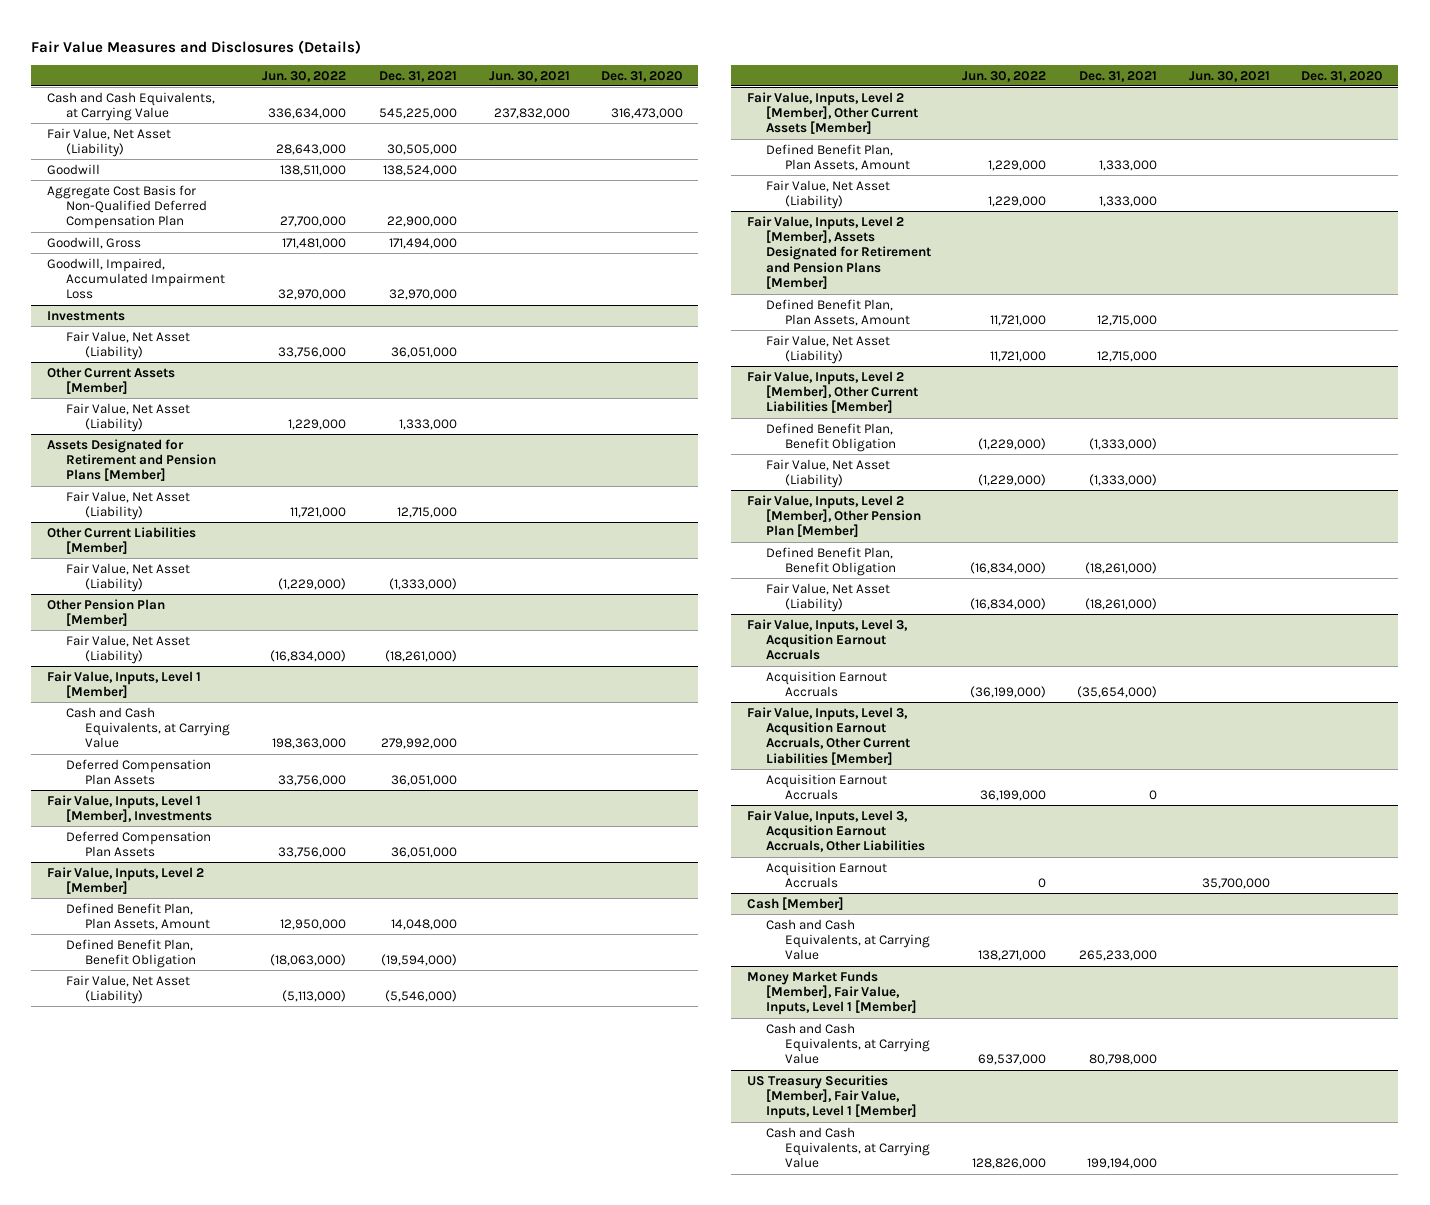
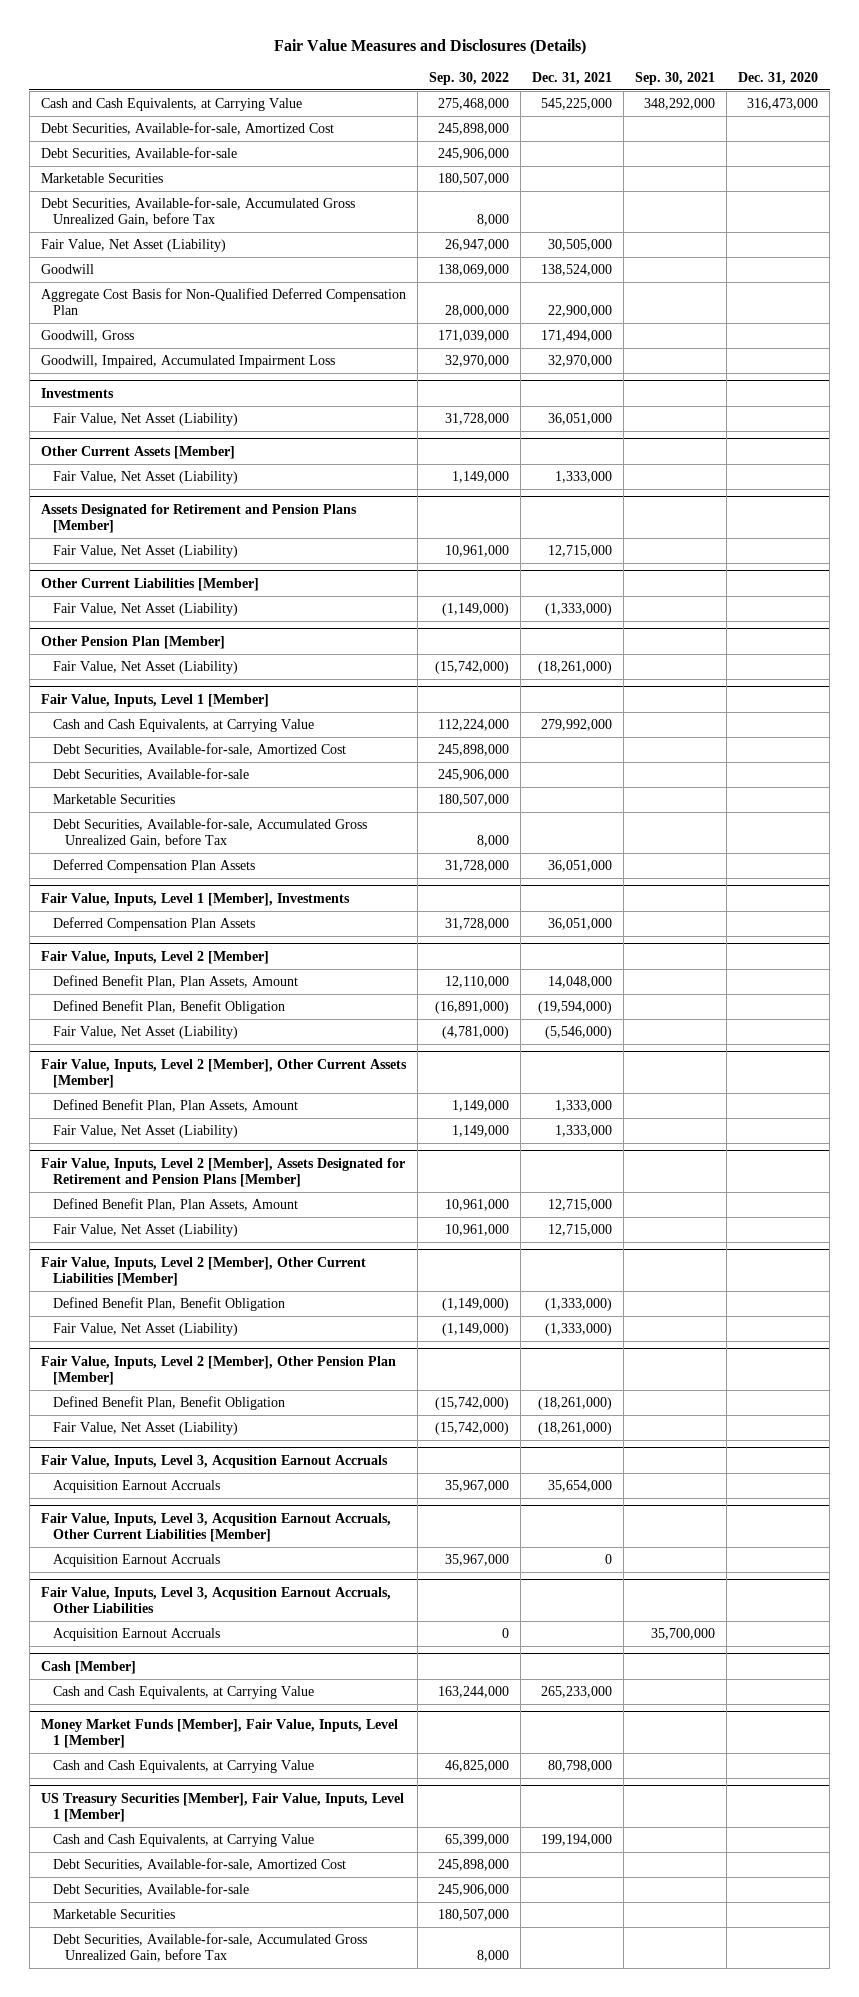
- | Jun. 30, 2022 | Dec. 31, 2021 | Jun. 30, 2021 | Dec. 31, 2020
+ | Sep. 30, 2022 | Dec. 31, 2021 | Sep. 30, 2021 | Dec. 31, 2020
+ Debt Securities, Available-for-sale, Amortized Cost | 245,898,000 | | |
+ Debt Securities, Available-for-sale | 245,906,000 | | |
+ Marketable Securities | 180,507,000 | | |
+ Debt Securities, Available-for-sale, Accumulated Gross Unrealized Gain, before Tax | 8,000 | | |
@ Fair Value, Inputs, Level 1 [Member]
+ Debt Securities, Available-for-sale, Amortized Cost | 245,898,000 | | |
+ Debt Securities, Available-for-sale | 245,906,000 | | |
+ Marketable Securities | 180,507,000 | | |
+ Debt Securities, Available-for-sale, Accumulated Gross Unrealized Gain, before Tax | 8,000 | | |
@ Fair Value, Inputs, Level 3, Acqusition Earnout Accruals
- Acquisition Earnout Accruals | (36,199,000) | (35,654,000) | |
+ Acquisition Earnout Accruals | 35,967,000 | 35,654,000 | |
@ US Treasury Securities [Member], Fair Value, Inputs, Level 1 [Member]
+ Debt Securities, Available-for-sale, Amortized Cost | 245,898,000 | | |
+ Debt Securities, Available-for-sale | 245,906,000 | | |
+ Marketable Securities | 180,507,000 | | |
+ Debt Securities, Available-for-sale, Accumulated Gross Unrealized Gain, before Tax | 8,000 | | |

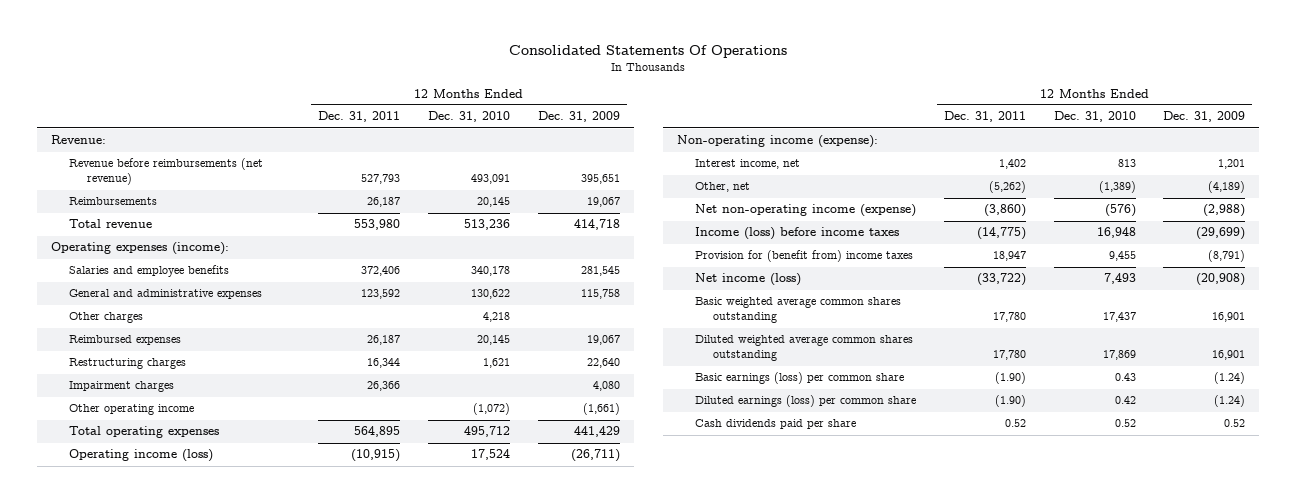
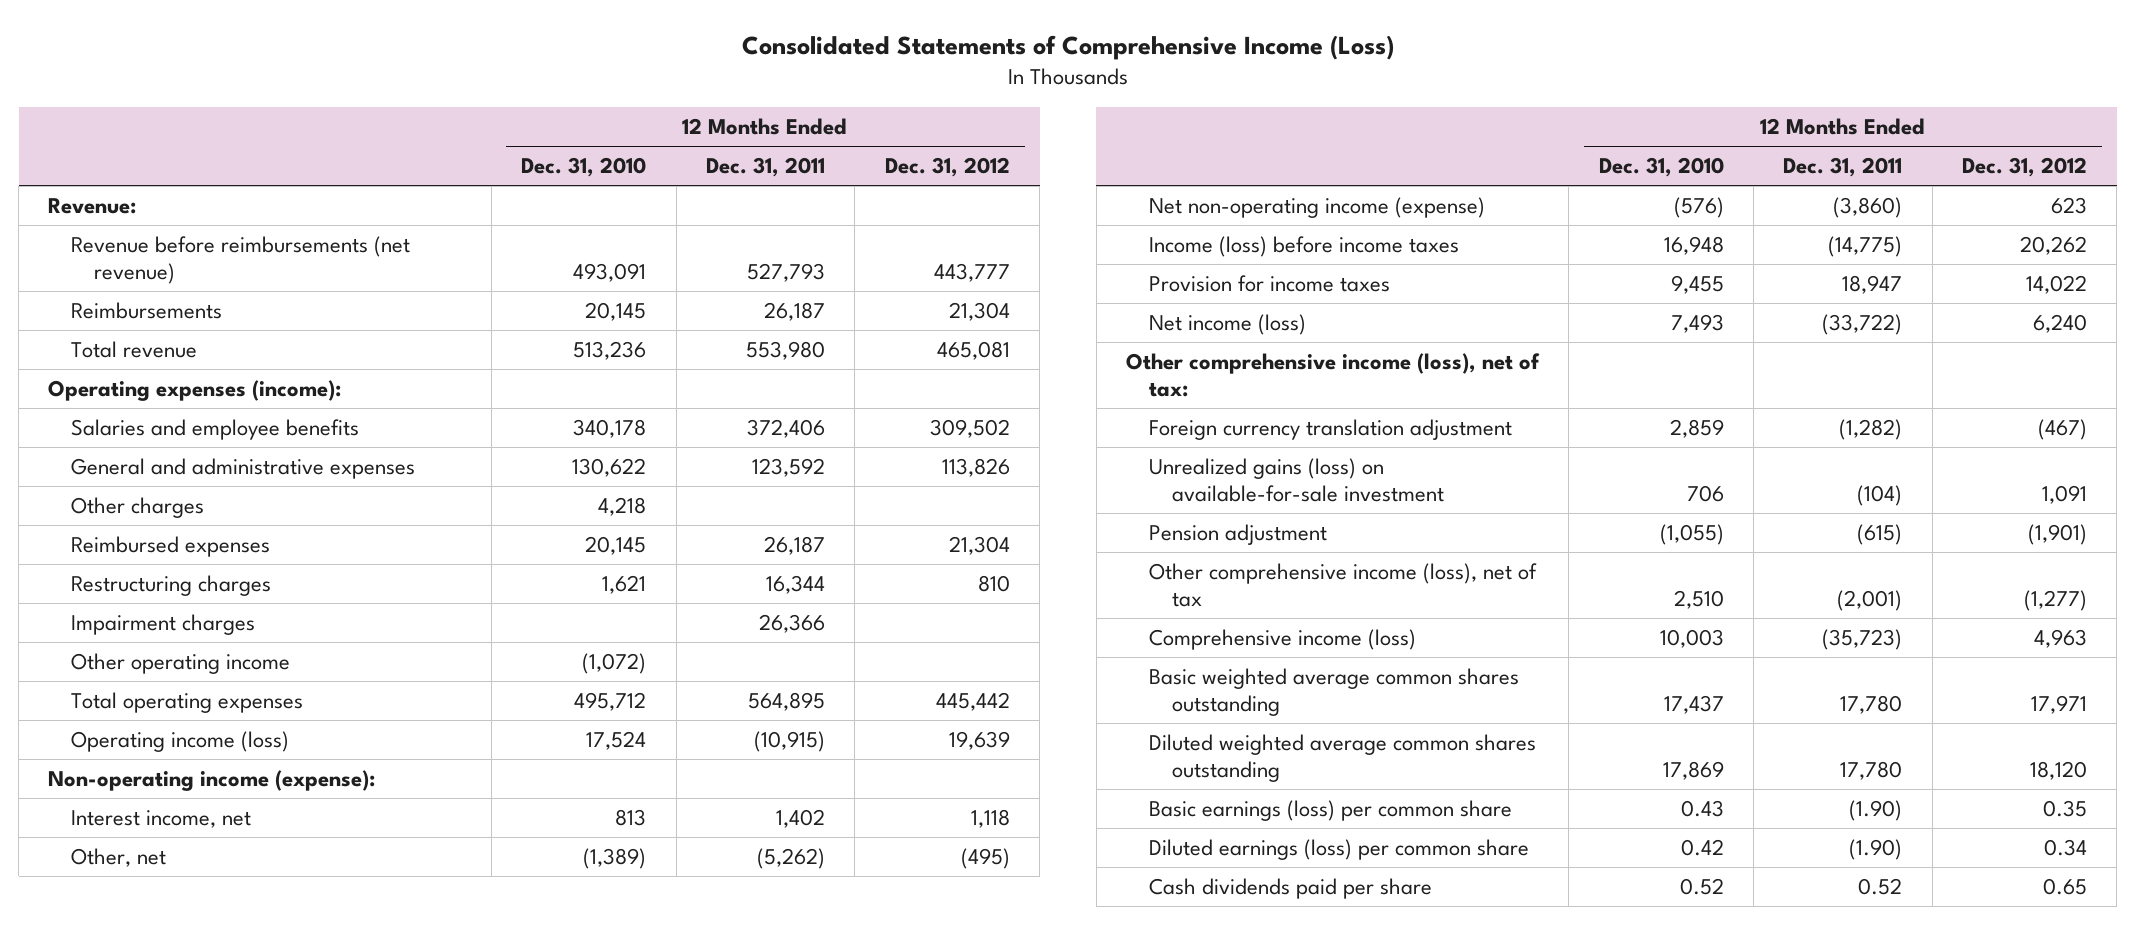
- Consolidated Statements Of Operations
+ Consolidated Statements of Comprehensive Income (Loss)
- | 12 Months Ended Dec. 31, 2011 | 12 Months Ended Dec. 31, 2010 | 12 Months Ended Dec. 31, 2009
+ | 12 Months Ended Dec. 31, 2010 | 12 Months Ended Dec. 31, 2011 | 12 Months Ended Dec. 31, 2012
- Provision for (benefit from) income taxes | 18,947 | 9,455 | (8,791)
+ Provision for income taxes | 9,455 | 18,947 | 14,022
+ Other comprehensive income (loss), net of tax:
+ Foreign currency translation adjustment | 2,859 | (1,282) | (467)
+ Unrealized gains (loss) on available-for-sale investment | 706 | (104) | 1,091
+ Pension adjustment | (1,055) | (615) | (1,901)
+ Other comprehensive income (loss), net of tax | 2,510 | (2,001) | (1,277)
+ Comprehensive income (loss) | 10,003 | (35,723) | 4,963

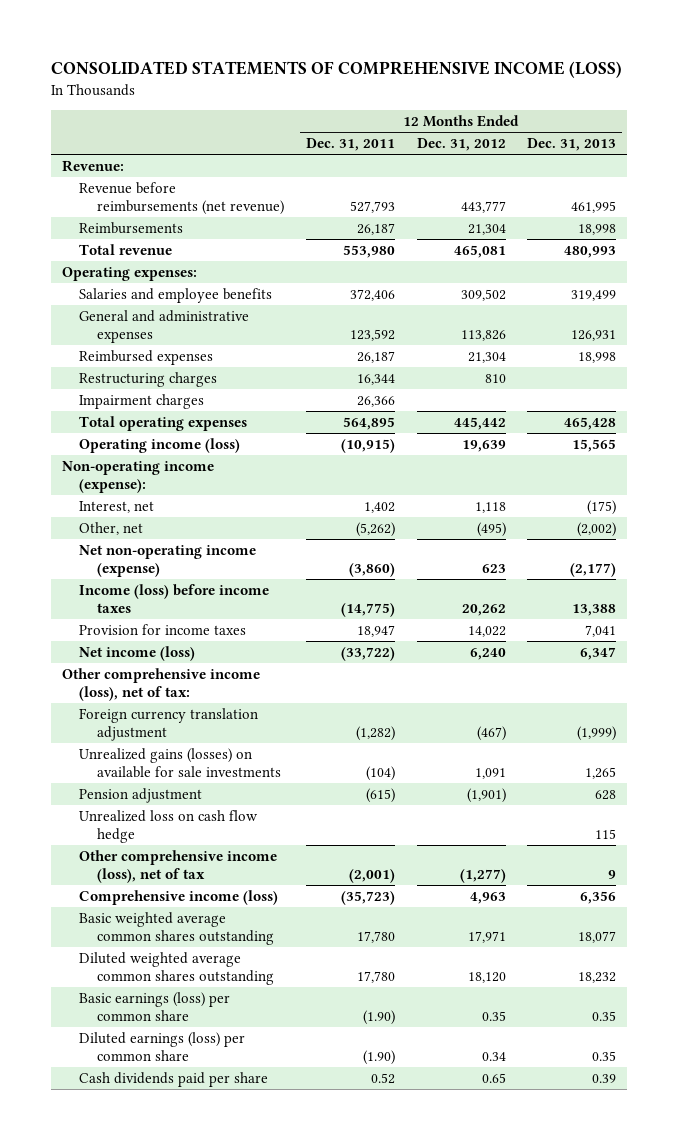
- Consolidated Statements of Comprehensive Income (Loss)
+ CONSOLIDATED STATEMENTS OF COMPREHENSIVE INCOME (LOSS)
- | 12 Months Ended Dec. 31, 2010 | 12 Months Ended Dec. 31, 2011 | 12 Months Ended Dec. 31, 2012
+ | 12 Months Ended Dec. 31, 2011 | 12 Months Ended Dec. 31, 2012 | 12 Months Ended Dec. 31, 2013
- Operating expenses (income):
+ Operating expenses:
- Other charges | 4,218 | |
- Other operating income | (1,072) | |
- Interest income, net | 813 | 1,402 | 1,118
+ Interest, net | 1,402 | 1,118 | (175)
- Unrealized gains (loss) on available-for-sale investment | 706 | (104) | 1,091
+ Unrealized gains (losses) on available for sale investments | (104) | 1,091 | 1,265
+ Unrealized loss on cash flow hedge | | | 115

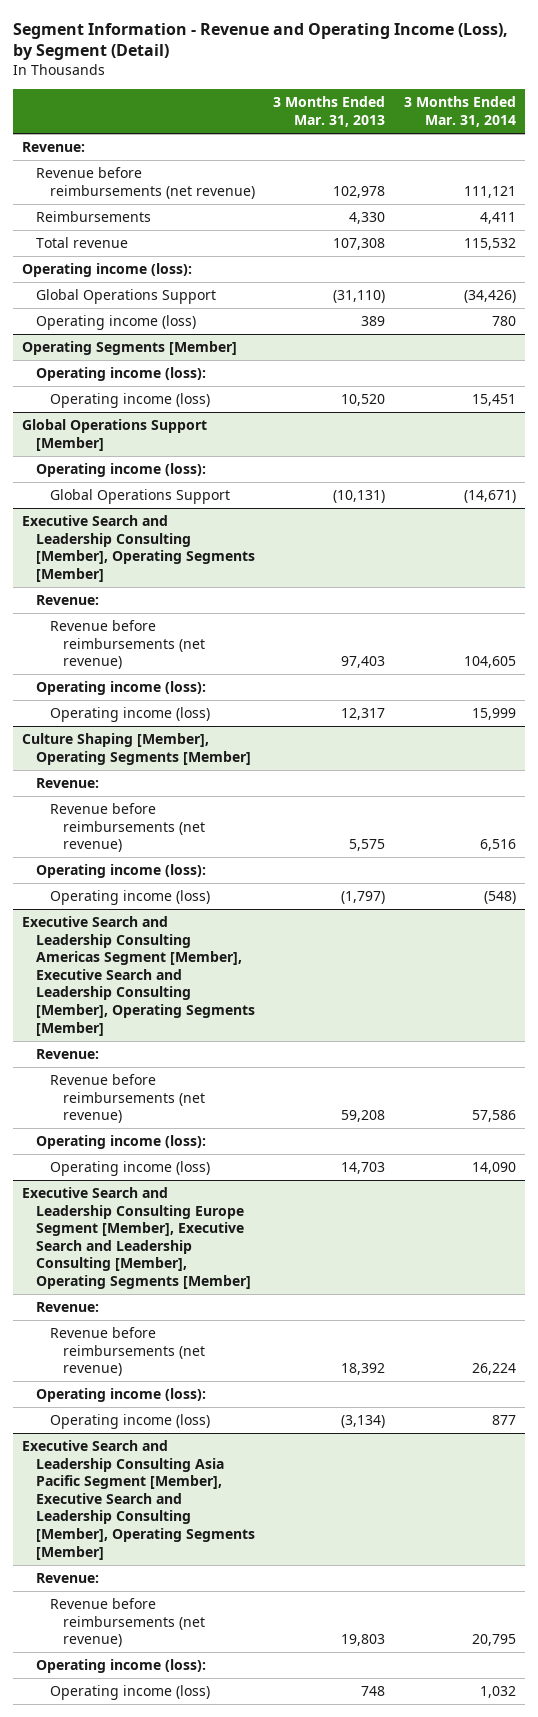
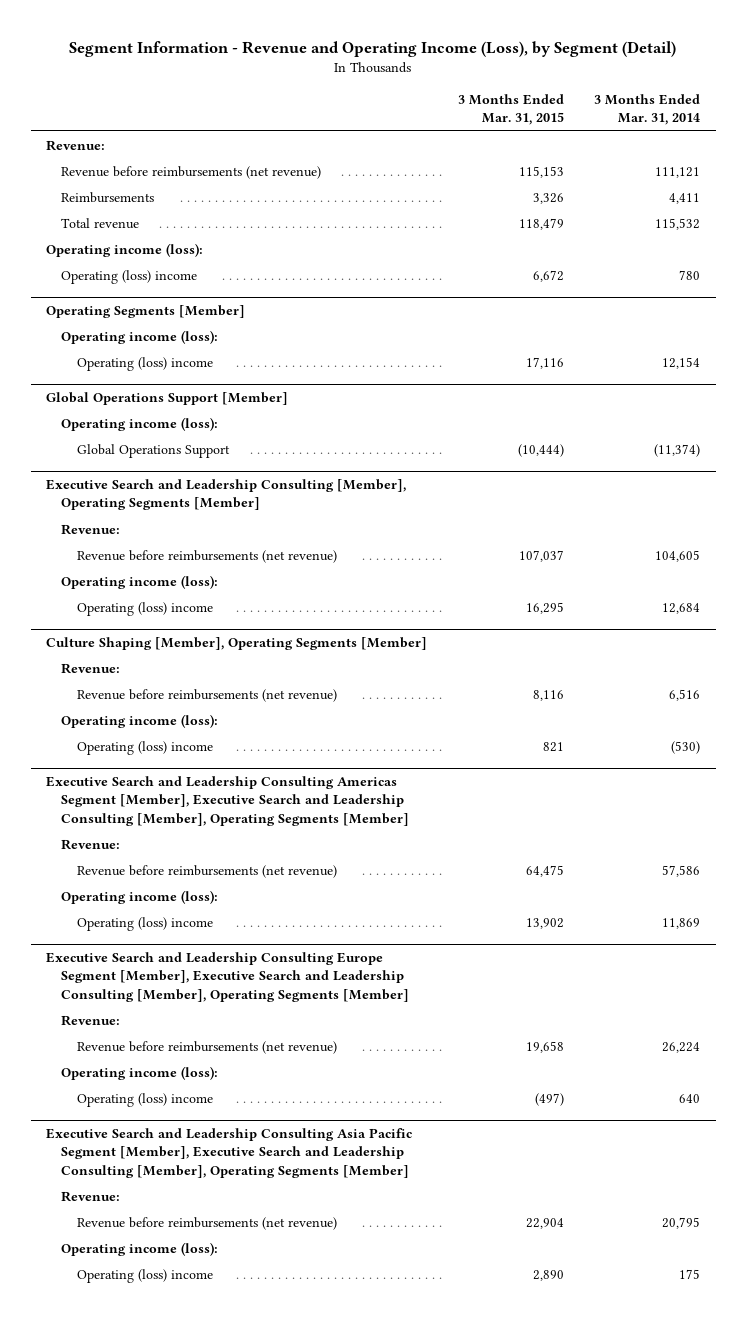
- | 3 Months Ended Mar. 31, 2013 | 3 Months Ended Mar. 31, 2014
+ | 3 Months Ended Mar. 31, 2015 | 3 Months Ended Mar. 31, 2014
- Global Operations Support | (31,110) | (34,426)
- Operating income (loss) | 389 | 780
+ Operating (loss) income | 6,672 | 780
@ Operating Segments [Member]
- Operating income (loss) | 10,520 | 15,451
+ Operating (loss) income | 17,116 | 12,154
@ Global Operations Support [Member]
- Global Operations Support | (10,131) | (14,671)
+ Global Operations Support | (10,444) | (11,374)
@ Executive Search and Leadership Consulting [Member], Operating Segments [Member]
- Operating income (loss) | 12,317 | 15,999
+ Operating (loss) income | 16,295 | 12,684
@ Culture Shaping [Member], Operating Segments [Member]
- Operating income (loss) | (1,797) | (548)
+ Operating (loss) income | 821 | (530)
@ Executive Search and Leadership Consulting Americas Segment [Member], Executive Search and Leadership Consulting [Member], Operating Segments [Member]
- Operating income (loss) | 14,703 | 14,090
+ Operating (loss) income | 13,902 | 11,869
@ Executive Search and Leadership Consulting Europe Segment [Member], Executive Search and Leadership Consulting [Member], Operating Segments [Member]
- Operating income (loss) | (3,134) | 877
+ Operating (loss) income | (497) | 640
@ Executive Search and Leadership Consulting Asia Pacific Segment [Member], Executive Search and Leadership Consulting [Member], Operating Segments [Member]
- Operating income (loss) | 748 | 1,032
+ Operating (loss) income | 2,890 | 175

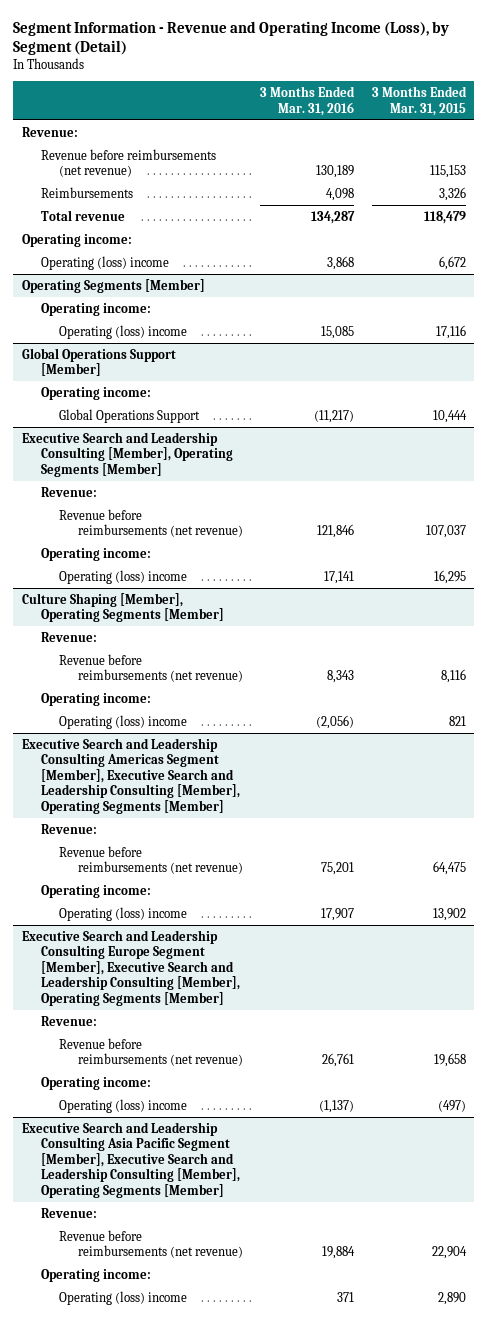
- | 3 Months Ended Mar. 31, 2015 | 3 Months Ended Mar. 31, 2014
+ | 3 Months Ended Mar. 31, 2016 | 3 Months Ended Mar. 31, 2015
- Operating income (loss):
+ Operating income:
@ Operating Segments [Member]
- Operating income (loss):
+ Operating income:
@ Global Operations Support [Member]
- Operating income (loss):
- Global Operations Support | (10,444) | (11,374)
+ Operating income:
+ Global Operations Support | (11,217) | 10,444
@ Executive Search and Leadership Consulting [Member], Operating Segments [Member]
- Operating income (loss):
+ Operating income:
@ Culture Shaping [Member], Operating Segments [Member]
- Operating income (loss):
+ Operating income:
@ Executive Search and Leadership Consulting Americas Segment [Member], Executive Search and Leadership Consulting [Member], Operating Segments [Member]
- Operating income (loss):
+ Operating income:
@ Executive Search and Leadership Consulting Europe Segment [Member], Executive Search and Leadership Consulting [Member], Operating Segments [Member]
- Operating income (loss):
+ Operating income:
@ Executive Search and Leadership Consulting Asia Pacific Segment [Member], Executive Search and Leadership Consulting [Member], Operating Segments [Member]
- Operating income (loss):
+ Operating income:

